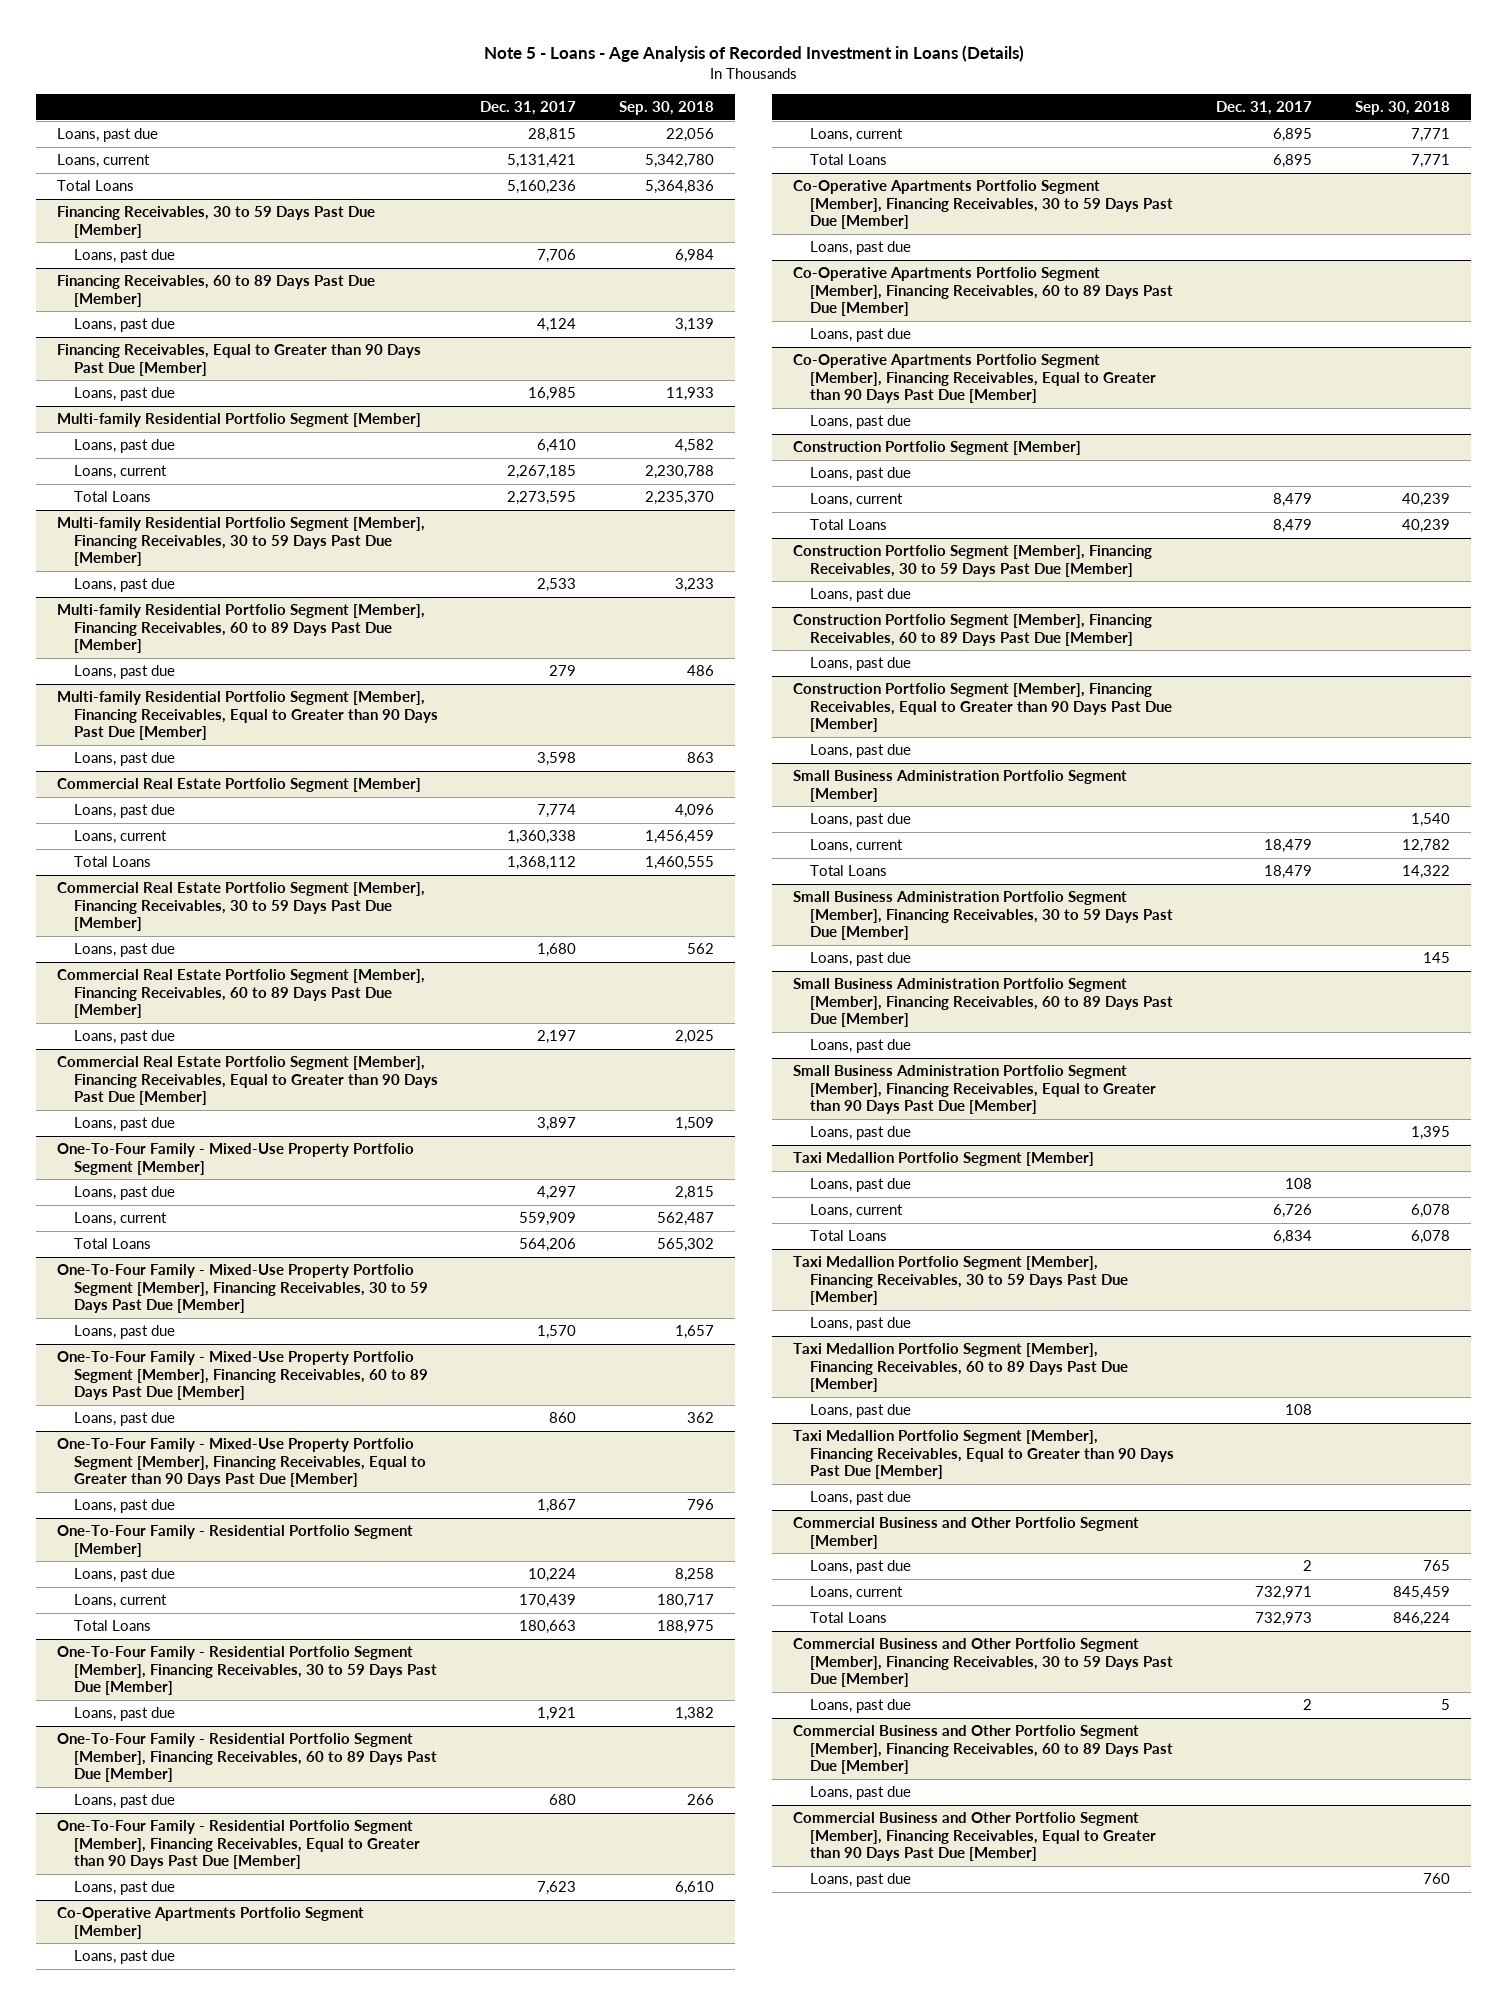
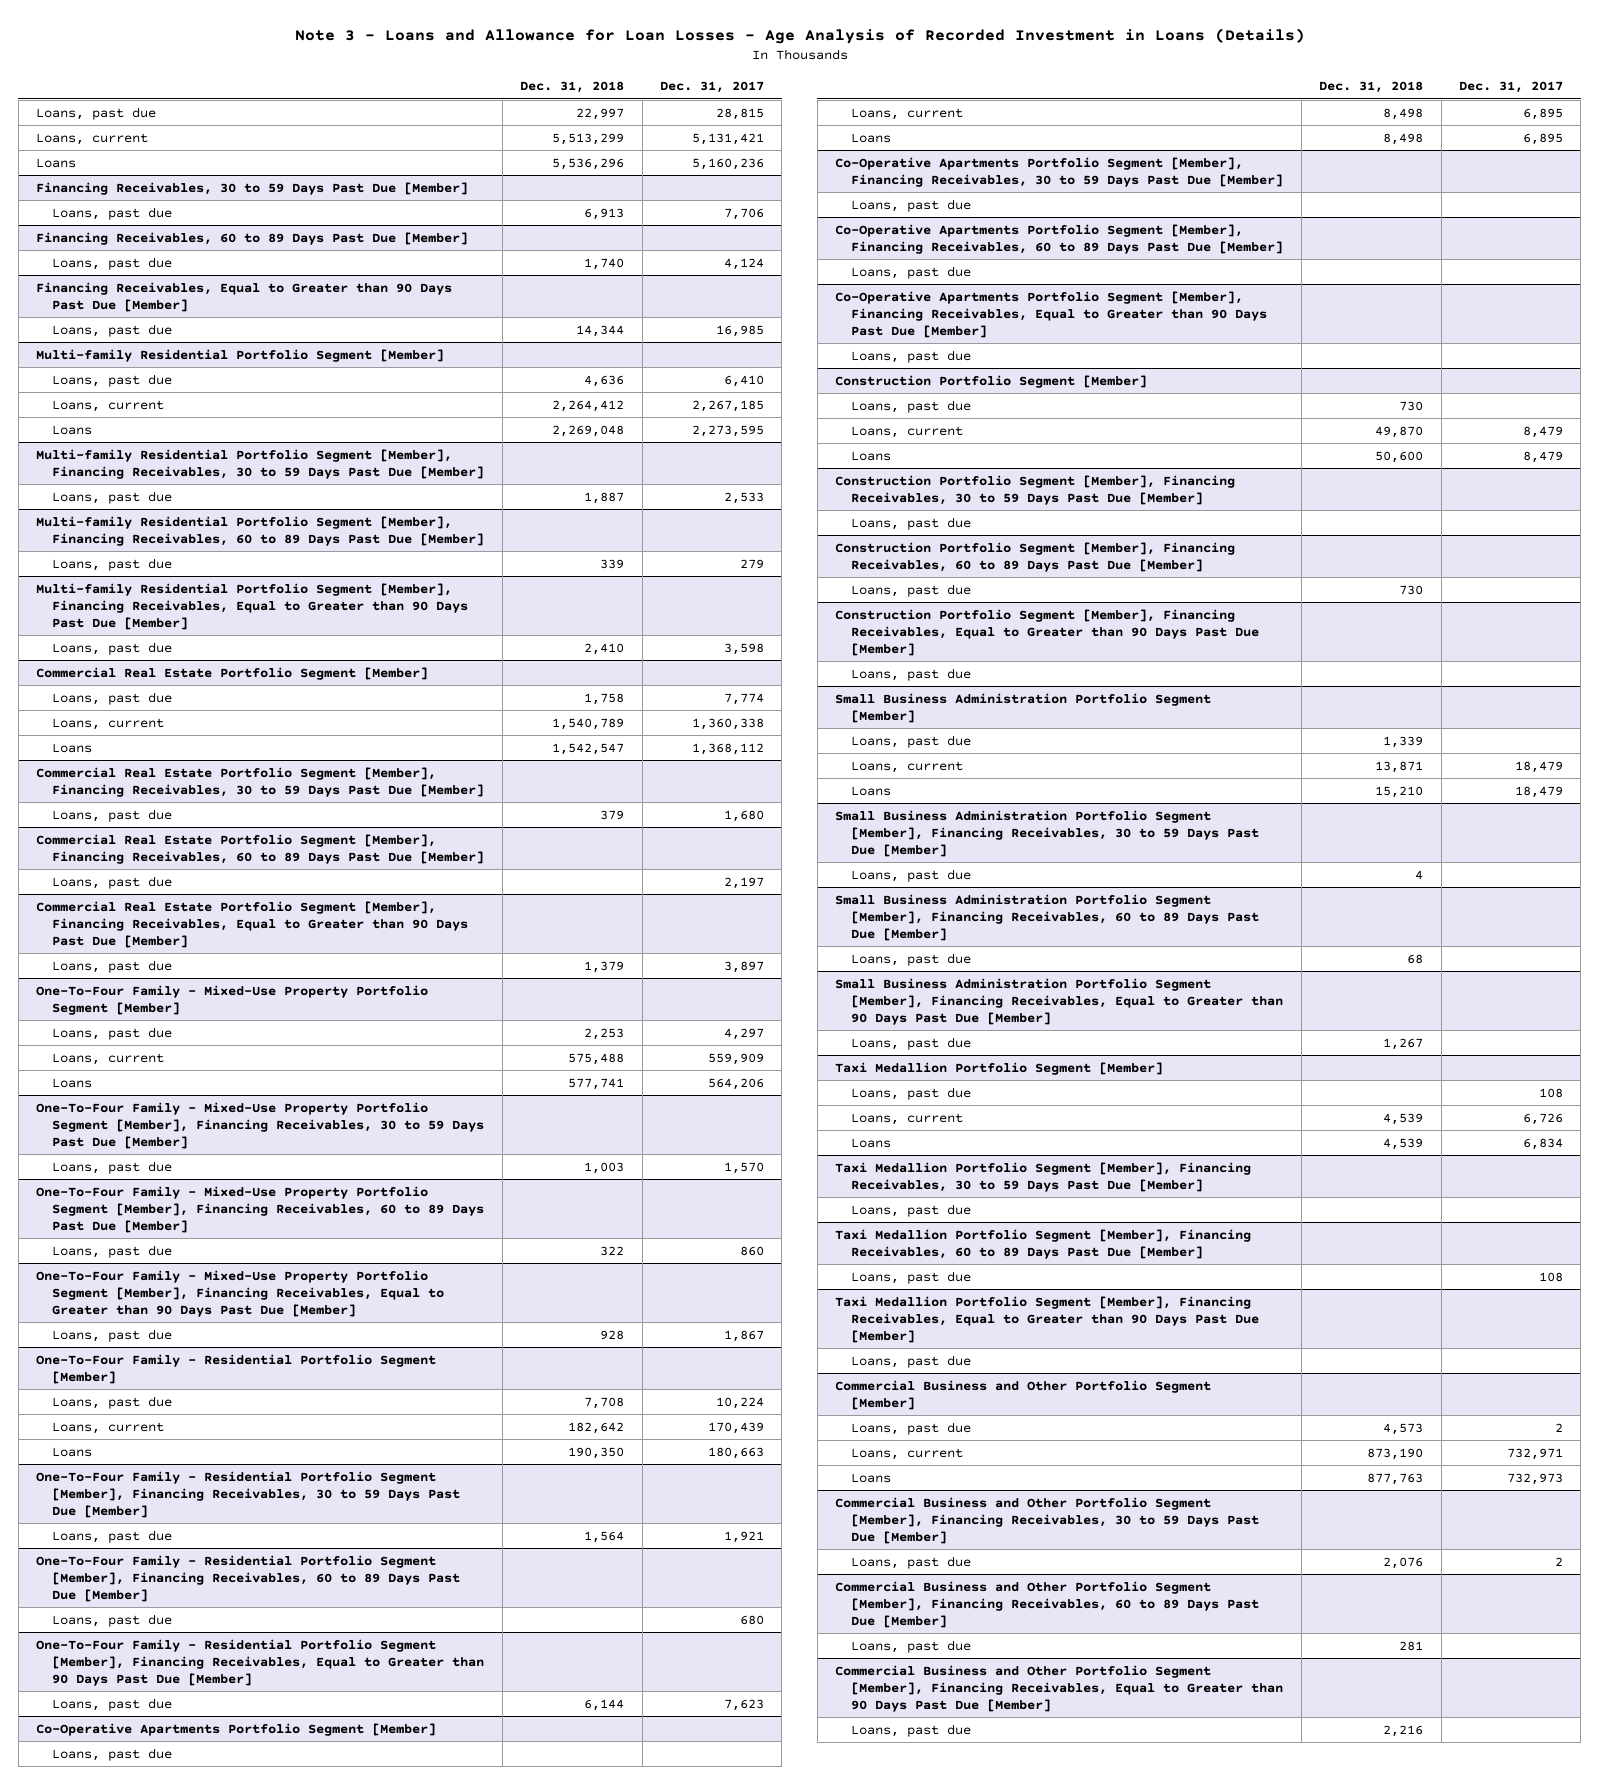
- Note 5 - Loans - Age Analysis of Recorded Investment in Loans (Details)
+ Note 3 - Loans and Allowance for Loan Losses - Age Analysis of Recorded Investment in Loans (Details)
- | Dec. 31, 2017 | Sep. 30, 2018
+ | Dec. 31, 2018 | Dec. 31, 2017
- Total Loans | 5,160,236 | 5,364,836
+ Loans | 5,536,296 | 5,160,236
@ Multi-family Residential Portfolio Segment [Member]
- Total Loans | 2,273,595 | 2,235,370
+ Loans | 2,269,048 | 2,273,595
@ Commercial Real Estate Portfolio Segment [Member]
- Total Loans | 1,368,112 | 1,460,555
+ Loans | 1,542,547 | 1,368,112
@ One-To-Four Family - Mixed-Use Property Portfolio Segment [Member]
- Total Loans | 564,206 | 565,302
+ Loans | 577,741 | 564,206
@ One-To-Four Family - Residential Portfolio Segment [Member]
- Total Loans | 180,663 | 188,975
+ Loans | 190,350 | 180,663
@ Co-Operative Apartments Portfolio Segment [Member]
- Total Loans | 6,895 | 7,771
+ Loans | 8,498 | 6,895
@ Construction Portfolio Segment [Member]
- Total Loans | 8,479 | 40,239
+ Loans | 50,600 | 8,479
@ Small Business Administration Portfolio Segment [Member]
- Total Loans | 18,479 | 14,322
+ Loans | 15,210 | 18,479
@ Taxi Medallion Portfolio Segment [Member]
- Total Loans | 6,834 | 6,078
+ Loans | 4,539 | 6,834
@ Commercial Business and Other Portfolio Segment [Member]
- Total Loans | 732,973 | 846,224
+ Loans | 877,763 | 732,973

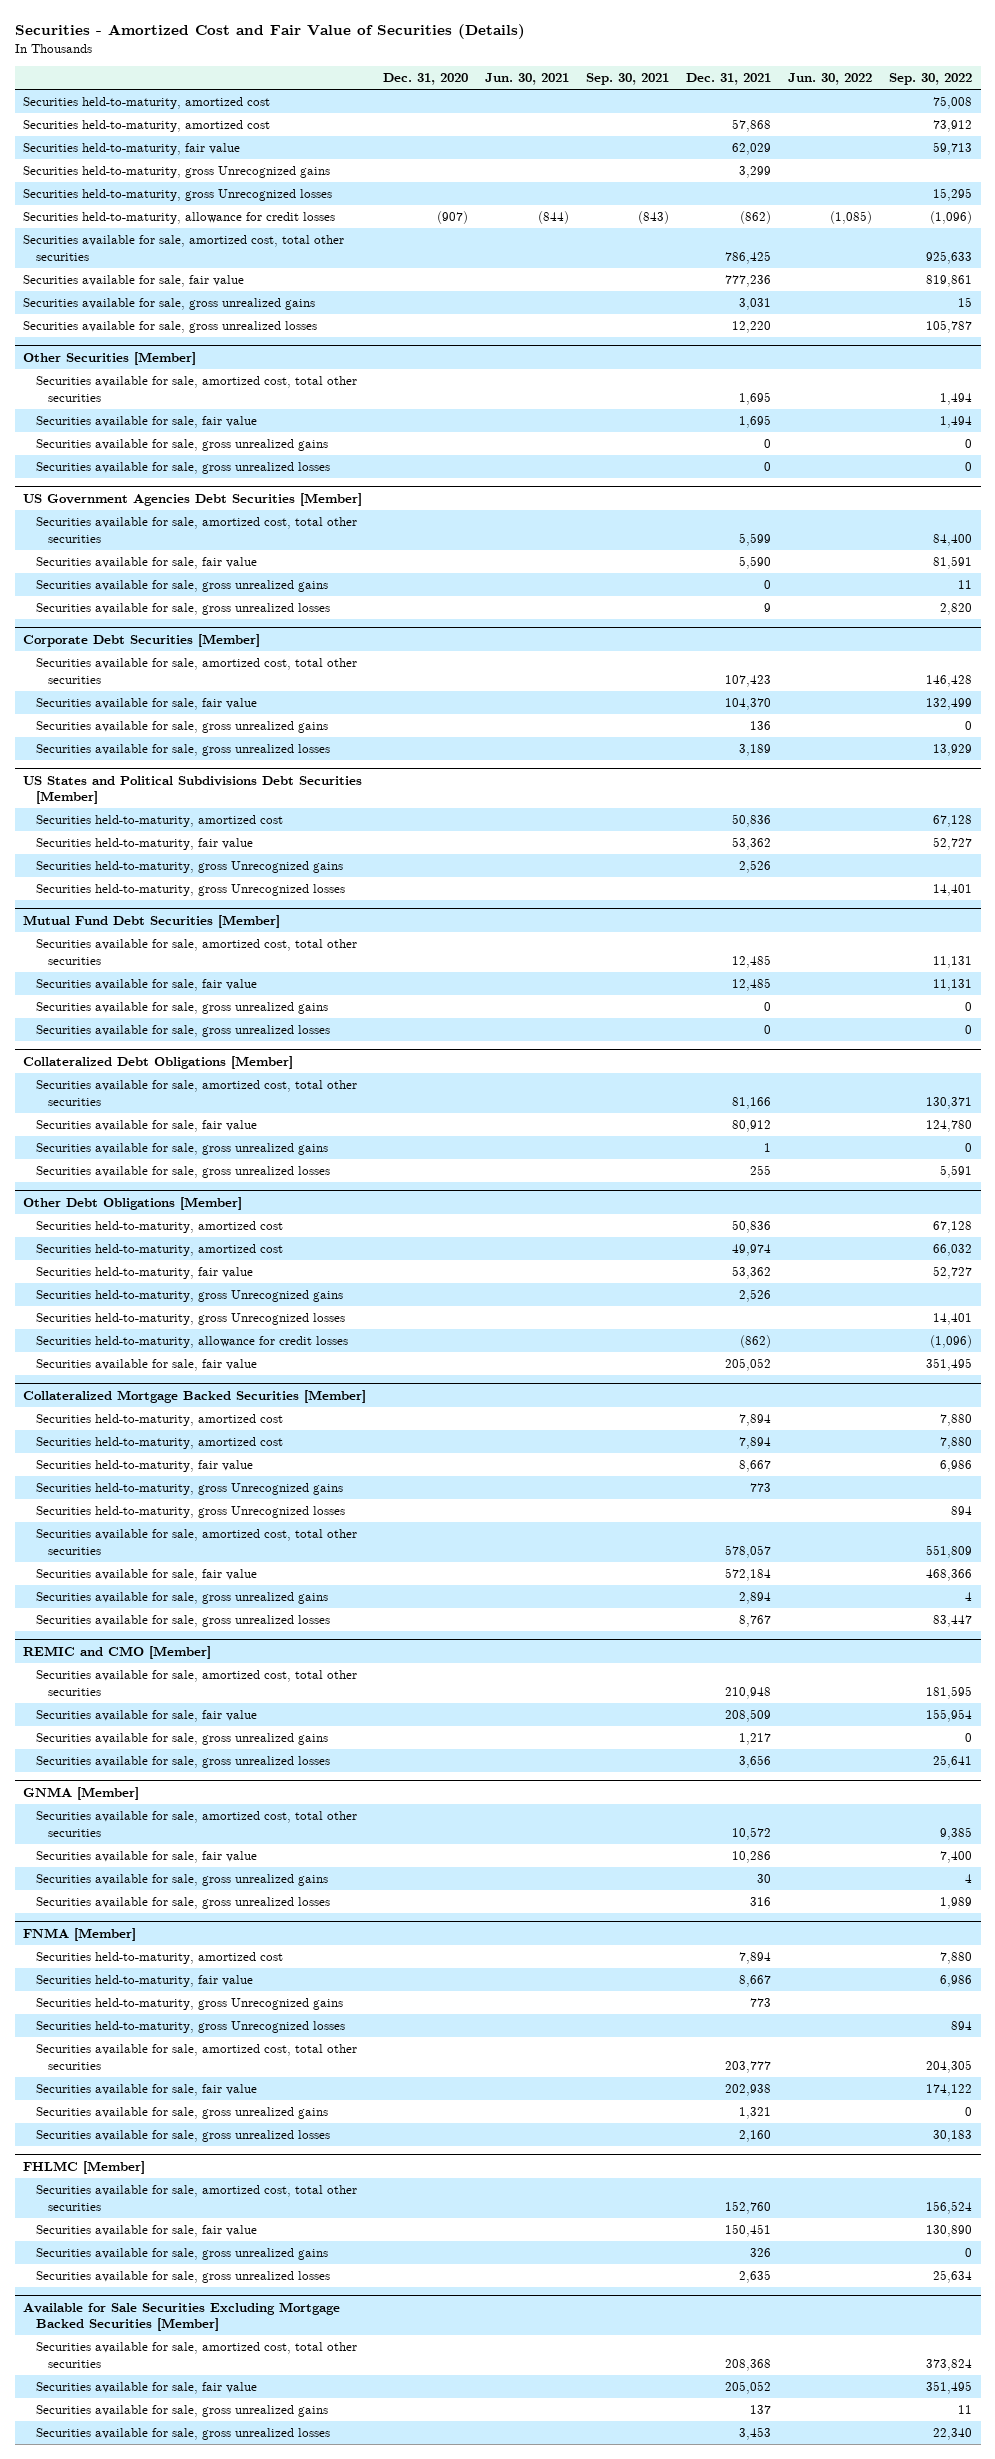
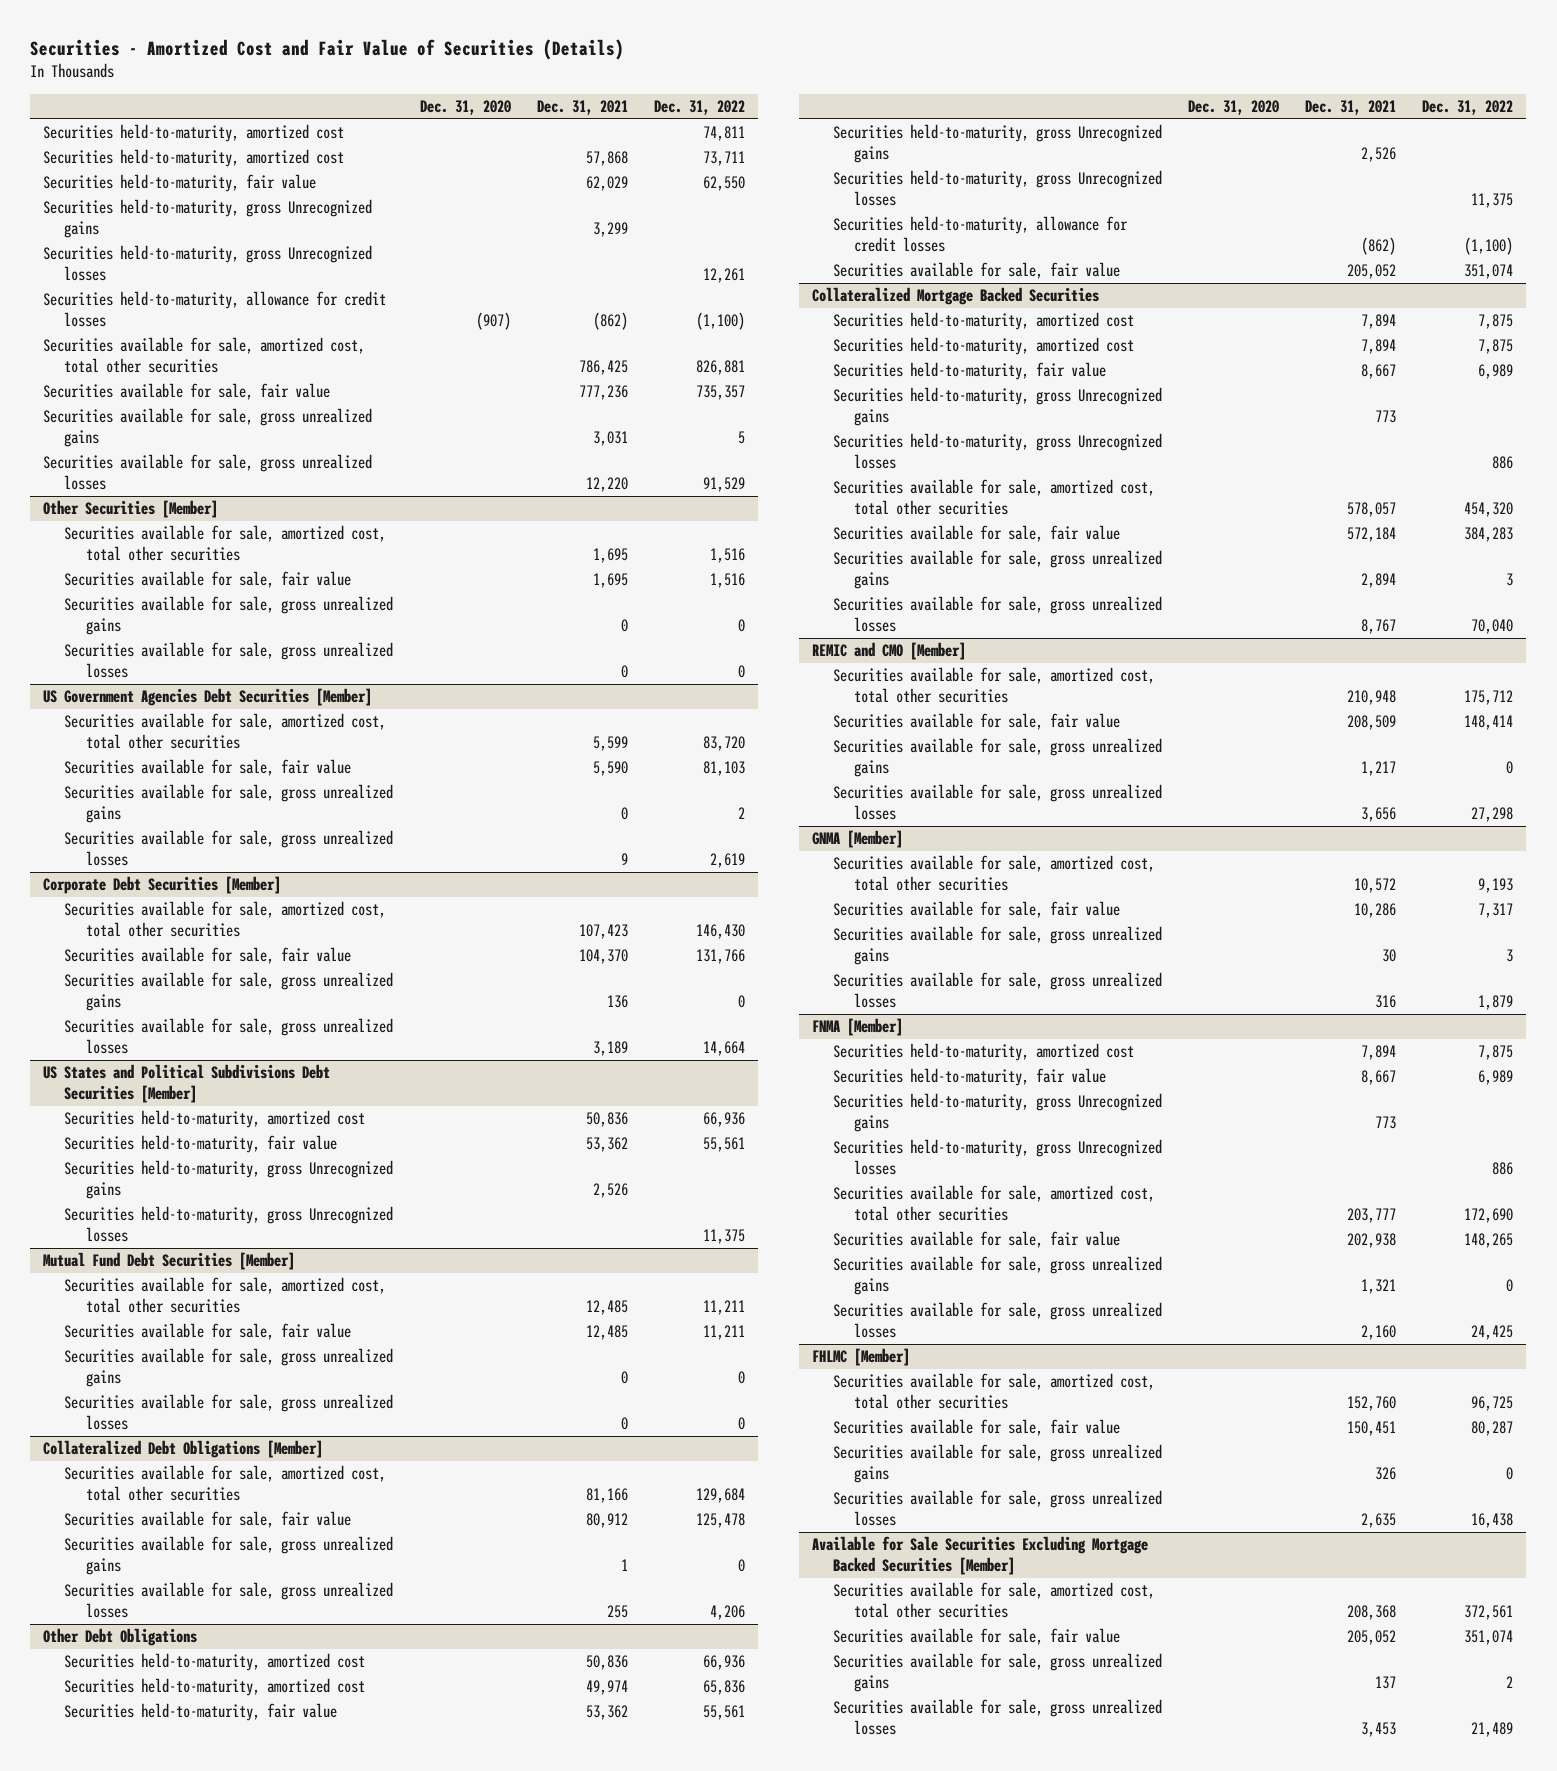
- | Dec. 31, 2020 | Jun. 30, 2021 | Sep. 30, 2021 | Dec. 31, 2021 | Jun. 30, 2022 | Sep. 30, 2022
+ | Dec. 31, 2020 | Dec. 31, 2021 | Dec. 31, 2022
- Other Debt Obligations [Member]
+ Other Debt Obligations
- Collateralized Mortgage Backed Securities [Member]
+ Collateralized Mortgage Backed Securities

